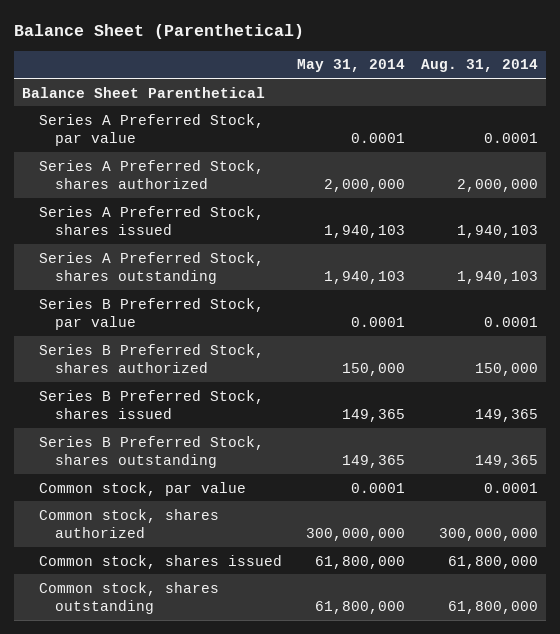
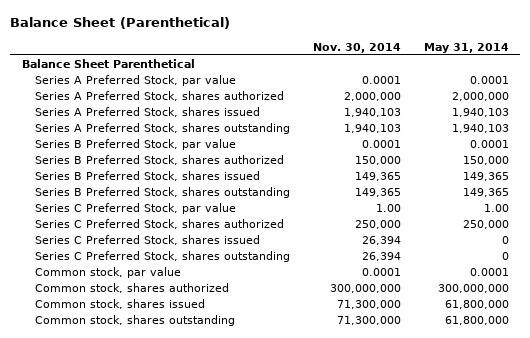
- | May 31, 2014 | Aug. 31, 2014
+ | Nov. 30, 2014 | May 31, 2014
+ Series C Preferred Stock, par value | 1.00 | 1.00
+ Series C Preferred Stock, shares authorized | 250,000 | 250,000
+ Series C Preferred Stock, shares issued | 26,394 | 0
+ Series C Preferred Stock, shares outstanding | 26,394 | 0

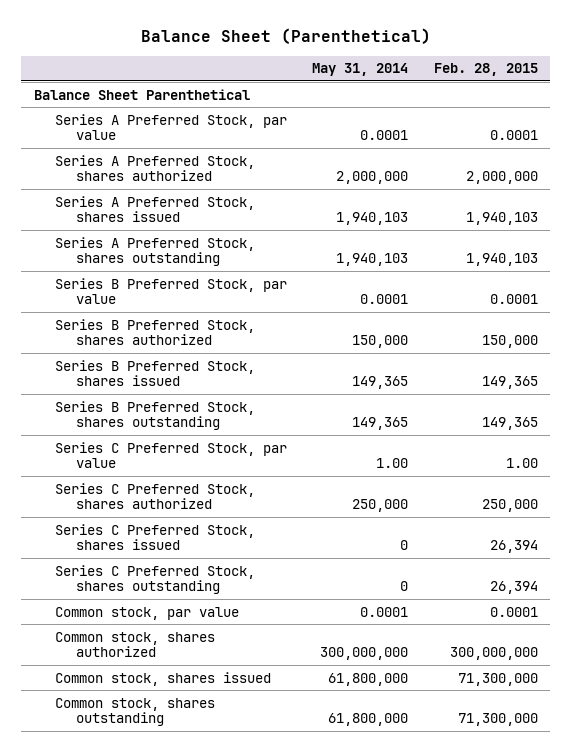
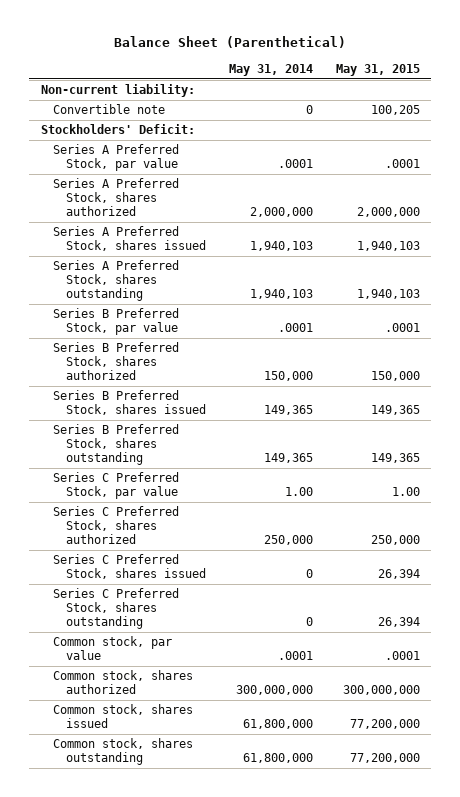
- | May 31, 2014 | Feb. 28, 2015
+ | May 31, 2014 | May 31, 2015
- Balance Sheet Parenthetical
- Series A Preferred Stock, par value | 0.0001 | 0.0001
+ Non-current liability:
+ Convertible note | 0 | 100,205
+ Stockholders' Deficit:
+ Series A Preferred Stock, par value | .0001 | .0001
- Series B Preferred Stock, par value | 0.0001 | 0.0001
+ Series B Preferred Stock, par value | .0001 | .0001
- Common stock, par value | 0.0001 | 0.0001
+ Common stock, par value | .0001 | .0001

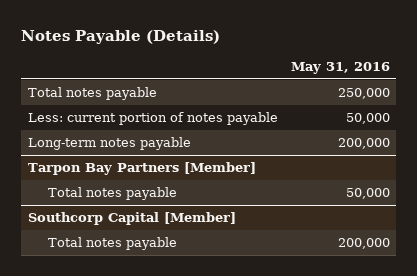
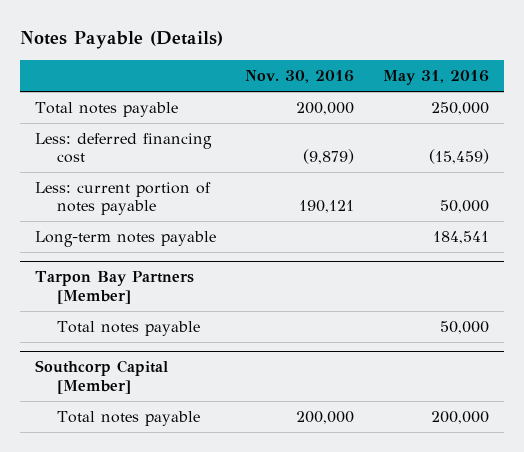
- | May 31, 2016
+ | Nov. 30, 2016 | May 31, 2016
+ Less: deferred financing cost | (9,879) | (15,459)
- Long-term notes payable | 200,000
+ Long-term notes payable | | 184,541

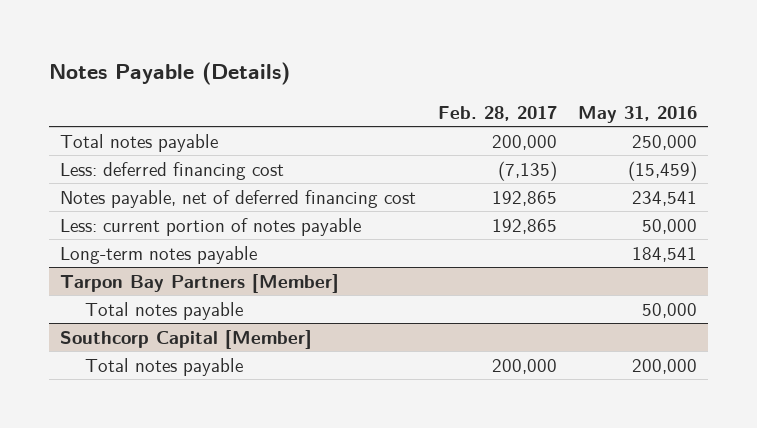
- | Nov. 30, 2016 | May 31, 2016
+ | Feb. 28, 2017 | May 31, 2016
+ Notes payable, net of deferred financing cost | 192,865 | 234,541

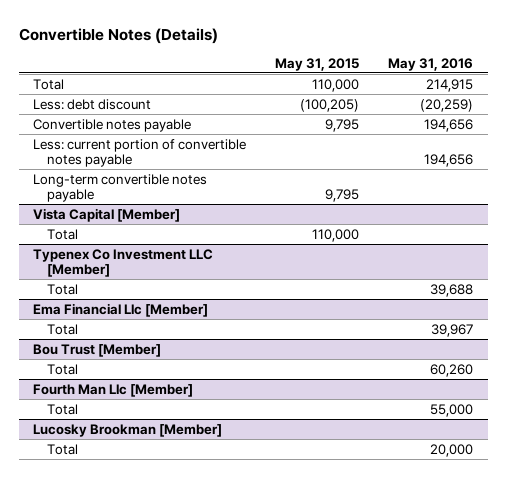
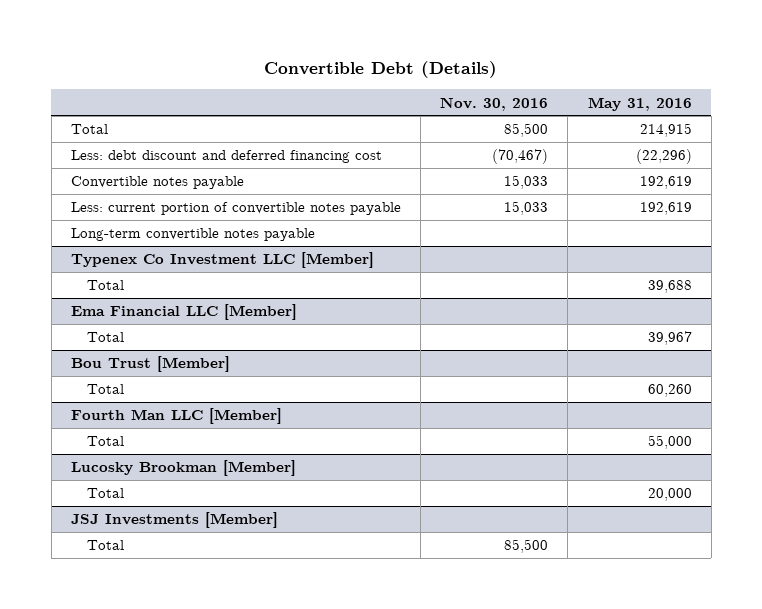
- Convertible Notes (Details)
+ Convertible Debt (Details)
- | May 31, 2015 | May 31, 2016
+ | Nov. 30, 2016 | May 31, 2016
- Less: debt discount | (100,205) | (20,259)
- Convertible notes payable | 9,795 | 194,656
- Less: current portion of convertible notes payable | | 194,656
+ Less: debt discount and deferred financing cost | (70,467) | (22,296)
+ Convertible notes payable | 15,033 | 192,619
+ Less: current portion of convertible notes payable | 15,033 | 192,619
- Vista Capital [Member]
- Total | 110,000 |
- Ema Financial Llc [Member]
+ Ema Financial LLC [Member]
- Fourth Man Llc [Member]
+ Fourth Man LLC [Member]
+ JSJ Investments [Member]
+ Total | 85,500 |

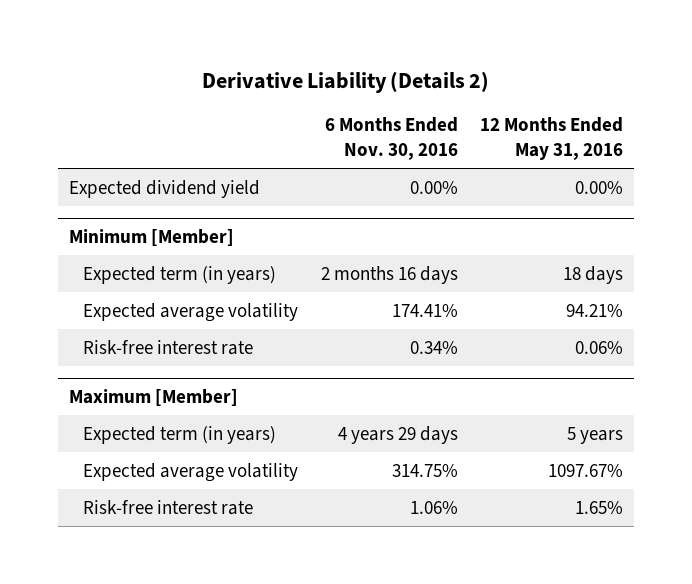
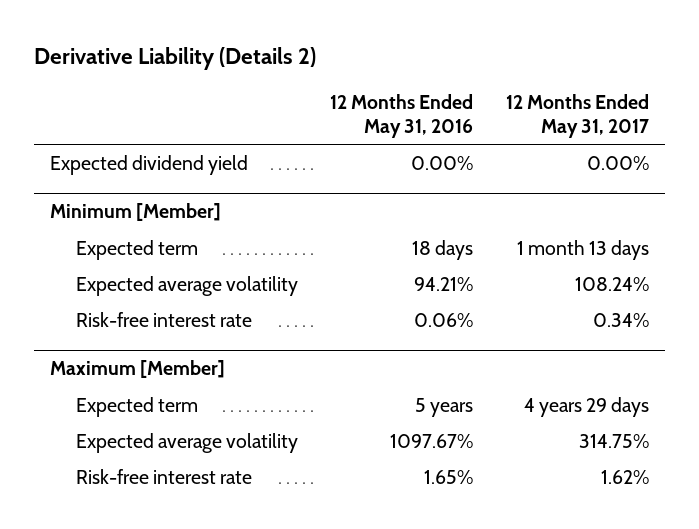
- | 6 Months Ended Nov. 30, 2016 | 12 Months Ended May 31, 2016
+ | 12 Months Ended May 31, 2016 | 12 Months Ended May 31, 2017
@ Minimum [Member]
- Expected term (in years) | 2 months 16 days | 18 days
+ Expected term | 18 days | 1 month 13 days
@ Maximum [Member]
- Expected term (in years) | 4 years 29 days | 5 years
+ Expected term | 5 years | 4 years 29 days

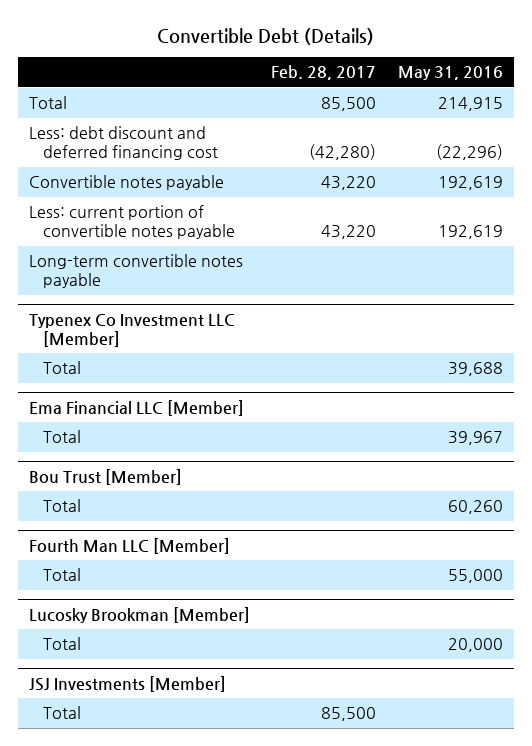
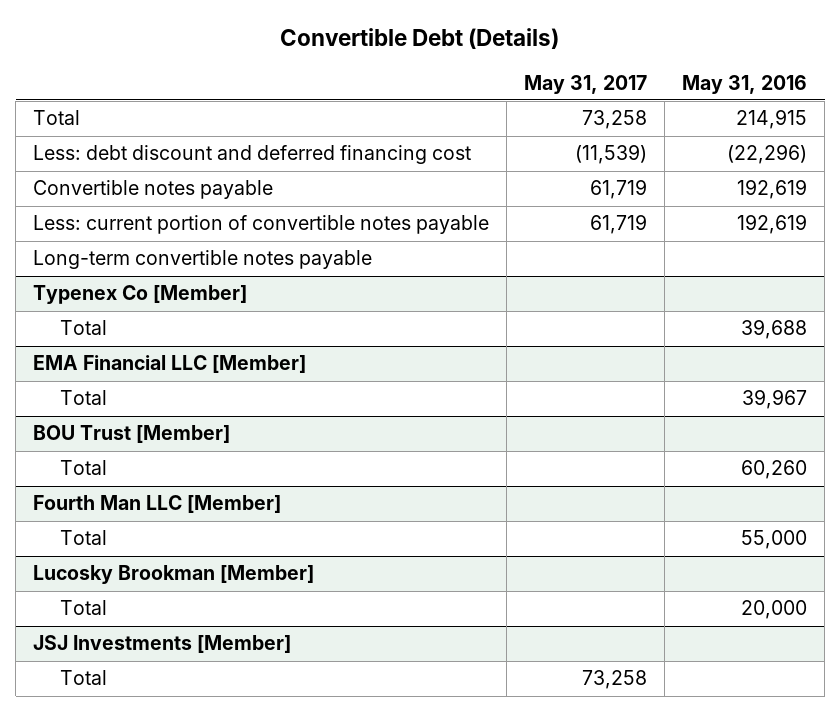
- | Feb. 28, 2017 | May 31, 2016
+ | May 31, 2017 | May 31, 2016
- Typenex Co Investment LLC [Member]
+ Typenex Co [Member]
- Ema Financial LLC [Member]
+ EMA Financial LLC [Member]
- Bou Trust [Member]
+ BOU Trust [Member]

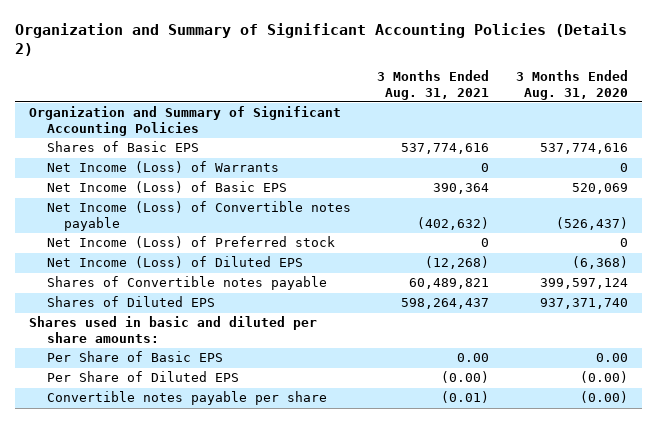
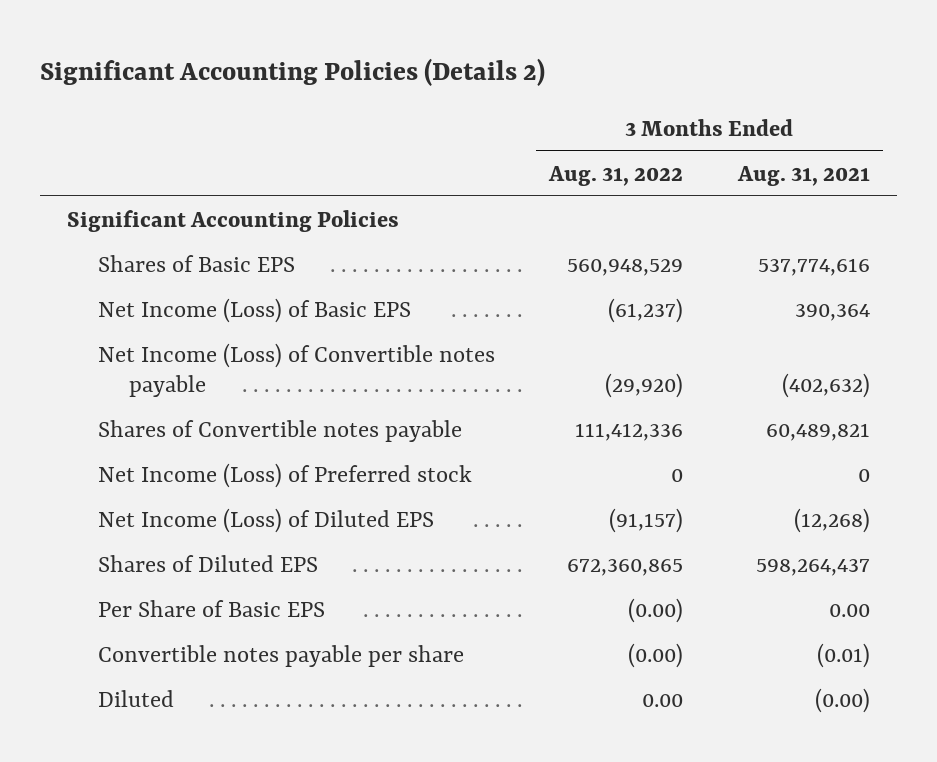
- Organization and Summary of Significant Accounting Policies (Details 2)
+ Significant Accounting Policies (Details 2)
- | 3 Months Ended Aug. 31, 2021 | 3 Months Ended Aug. 31, 2020
+ | 3 Months Ended Aug. 31, 2022 | 3 Months Ended Aug. 31, 2021
- Organization and Summary of Significant Accounting Policies
+ Significant Accounting Policies
- Net Income (Loss) of Warrants | 0 | 0
moved up: Shares of Convertible notes payable | 111,412,336 | 60,489,821
- Shares used in basic and diluted per share amounts:
- Per Share of Diluted EPS | (0.00) | (0.00)
+ Diluted | 0.00 | (0.00)

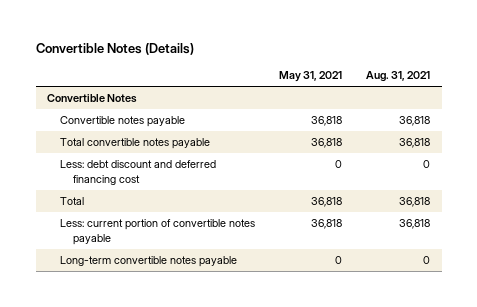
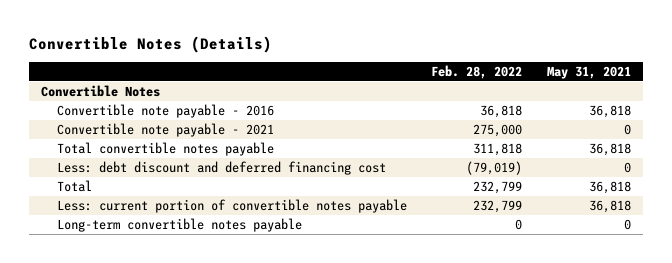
- | May 31, 2021 | Aug. 31, 2021
+ | Feb. 28, 2022 | May 31, 2021
- Convertible notes payable | 36,818 | 36,818
+ Convertible note payable - 2016 | 36,818 | 36,818
+ Convertible note payable - 2021 | 275,000 | 0

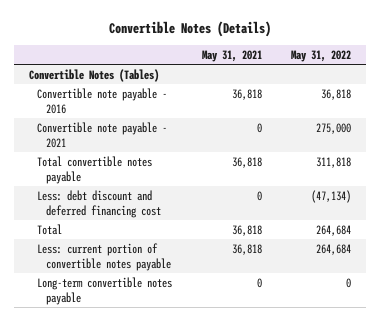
- | Feb. 28, 2022 | May 31, 2021
+ | May 31, 2021 | May 31, 2022
- Convertible Notes
+ Convertible Notes (Tables)

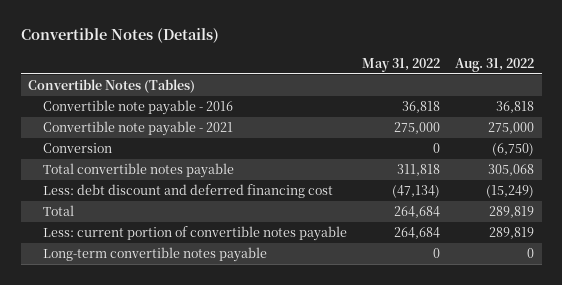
- | May 31, 2021 | May 31, 2022
+ | May 31, 2022 | Aug. 31, 2022
+ Conversion | 0 | (6,750)

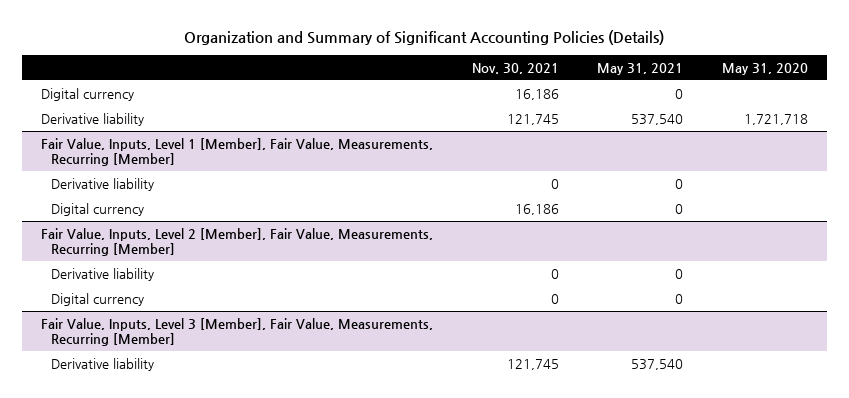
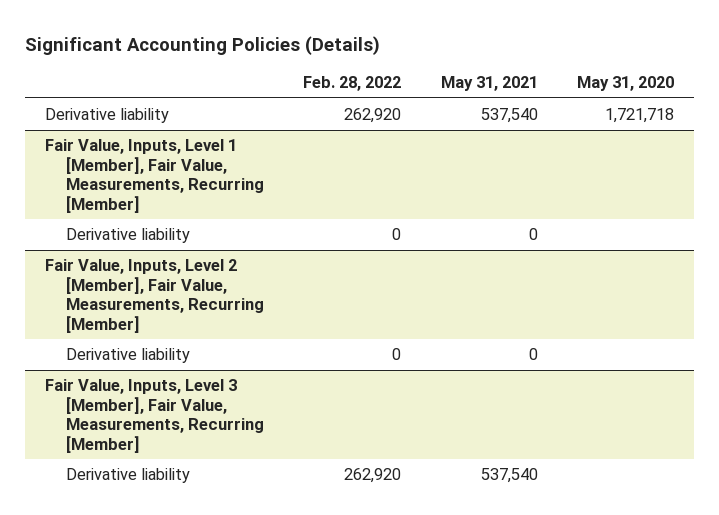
- Organization and Summary of Significant Accounting Policies (Details)
+ Significant Accounting Policies (Details)
- | Nov. 30, 2021 | May 31, 2021 | May 31, 2020
+ | Feb. 28, 2022 | May 31, 2021 | May 31, 2020
- Digital currency | 16,186 | 0 |
@ Fair Value, Inputs, Level 1 [Member], Fair Value, Measurements, Recurring [Member]
- Digital currency | 16,186 | 0 |
@ Fair Value, Inputs, Level 2 [Member], Fair Value, Measurements, Recurring [Member]
- Digital currency | 0 | 0 |

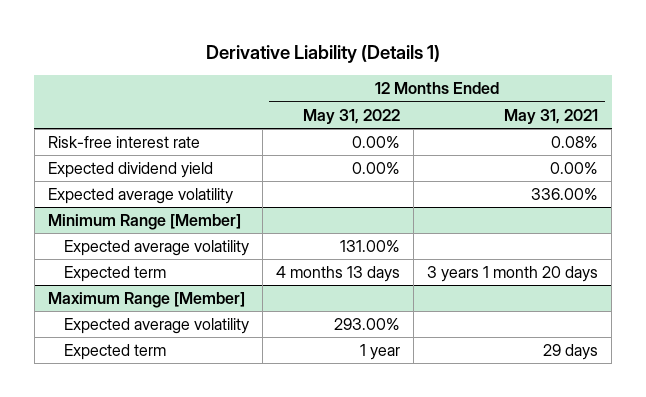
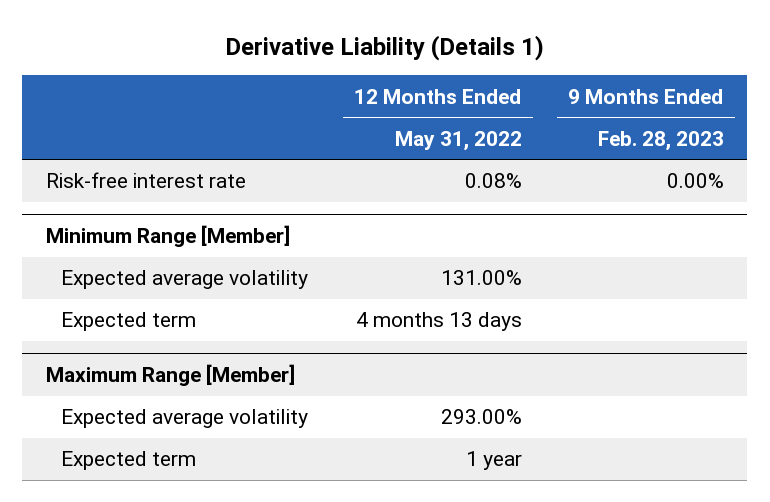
- | 12 Months Ended May 31, 2022 | 12 Months Ended May 31, 2021
+ | 12 Months Ended May 31, 2022 | 9 Months Ended Feb. 28, 2023
- Risk-free interest rate | 0.00% | 0.08%
- Expected dividend yield | 0.00% | 0.00%
- Expected average volatility | | 336.00%
+ Risk-free interest rate | 0.08% | 0.00%

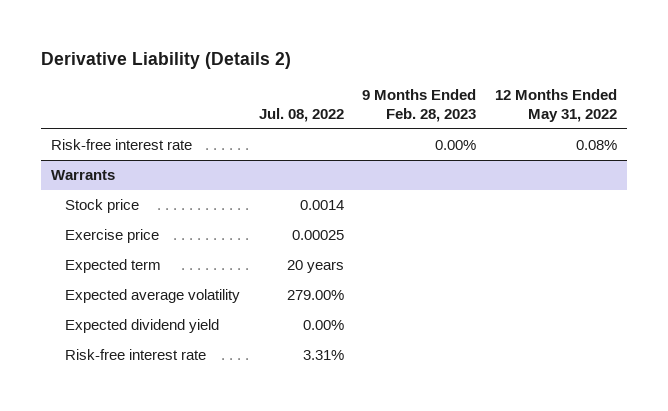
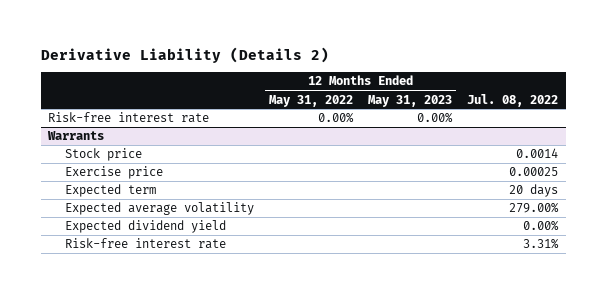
- | Jul. 08, 2022 | 9 Months Ended Feb. 28, 2023 | 12 Months Ended May 31, 2022
+ | 12 Months Ended May 31, 2022 | 12 Months Ended May 31, 2023 | Jul. 08, 2022
- Risk-free interest rate | | 0.00% | 0.08%
+ Risk-free interest rate | 0.00% | 0.00% |
@ Warrants
- Expected term | 20 years | |
+ Expected term | | | 20 days

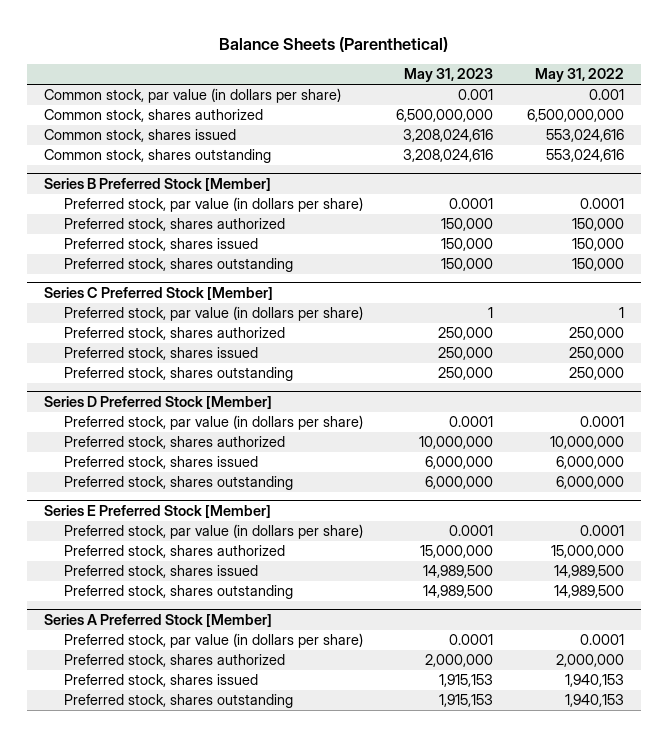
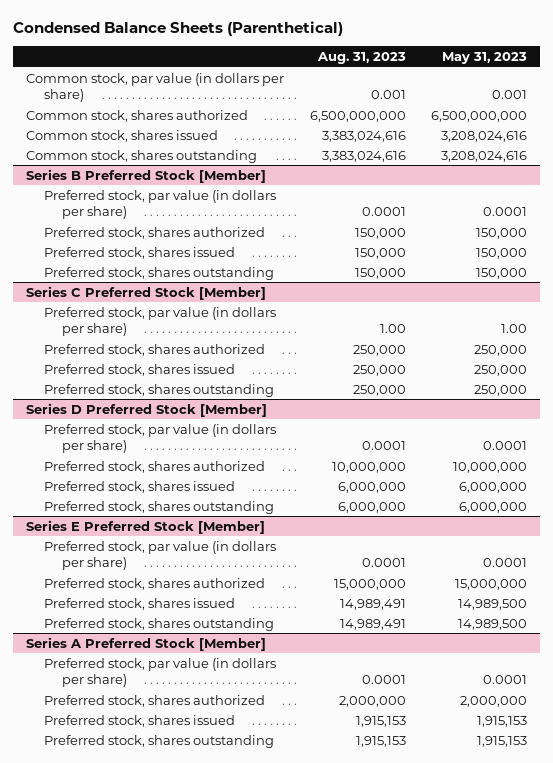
- Balance Sheets (Parenthetical)
+ Condensed Balance Sheets (Parenthetical)
- | May 31, 2023 | May 31, 2022
+ | Aug. 31, 2023 | May 31, 2023
@ Series C Preferred Stock [Member]
- Preferred stock, par value (in dollars per share) | 1 | 1
+ Preferred stock, par value (in dollars per share) | 1.00 | 1.00

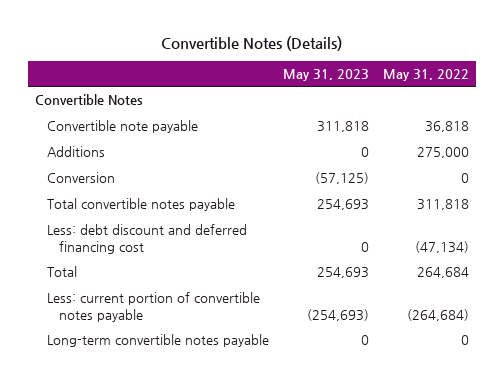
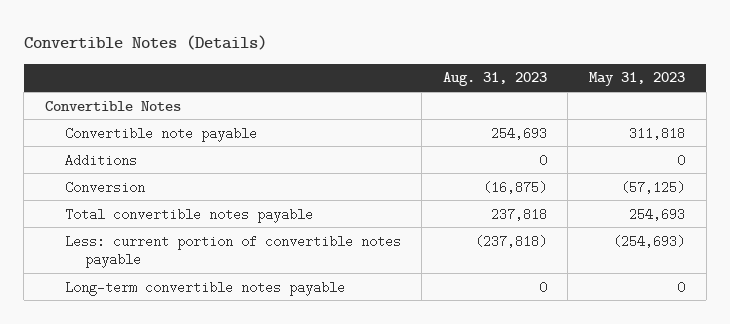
- | May 31, 2023 | May 31, 2022
+ | Aug. 31, 2023 | May 31, 2023
- Less: debt discount and deferred financing cost | 0 | (47,134)
- Total | 254,693 | 264,684

